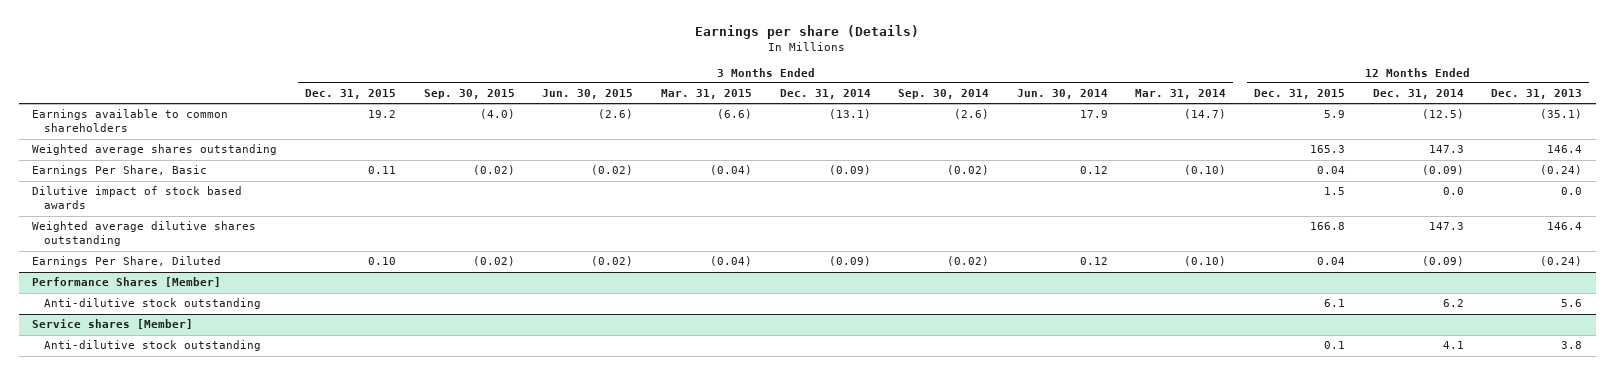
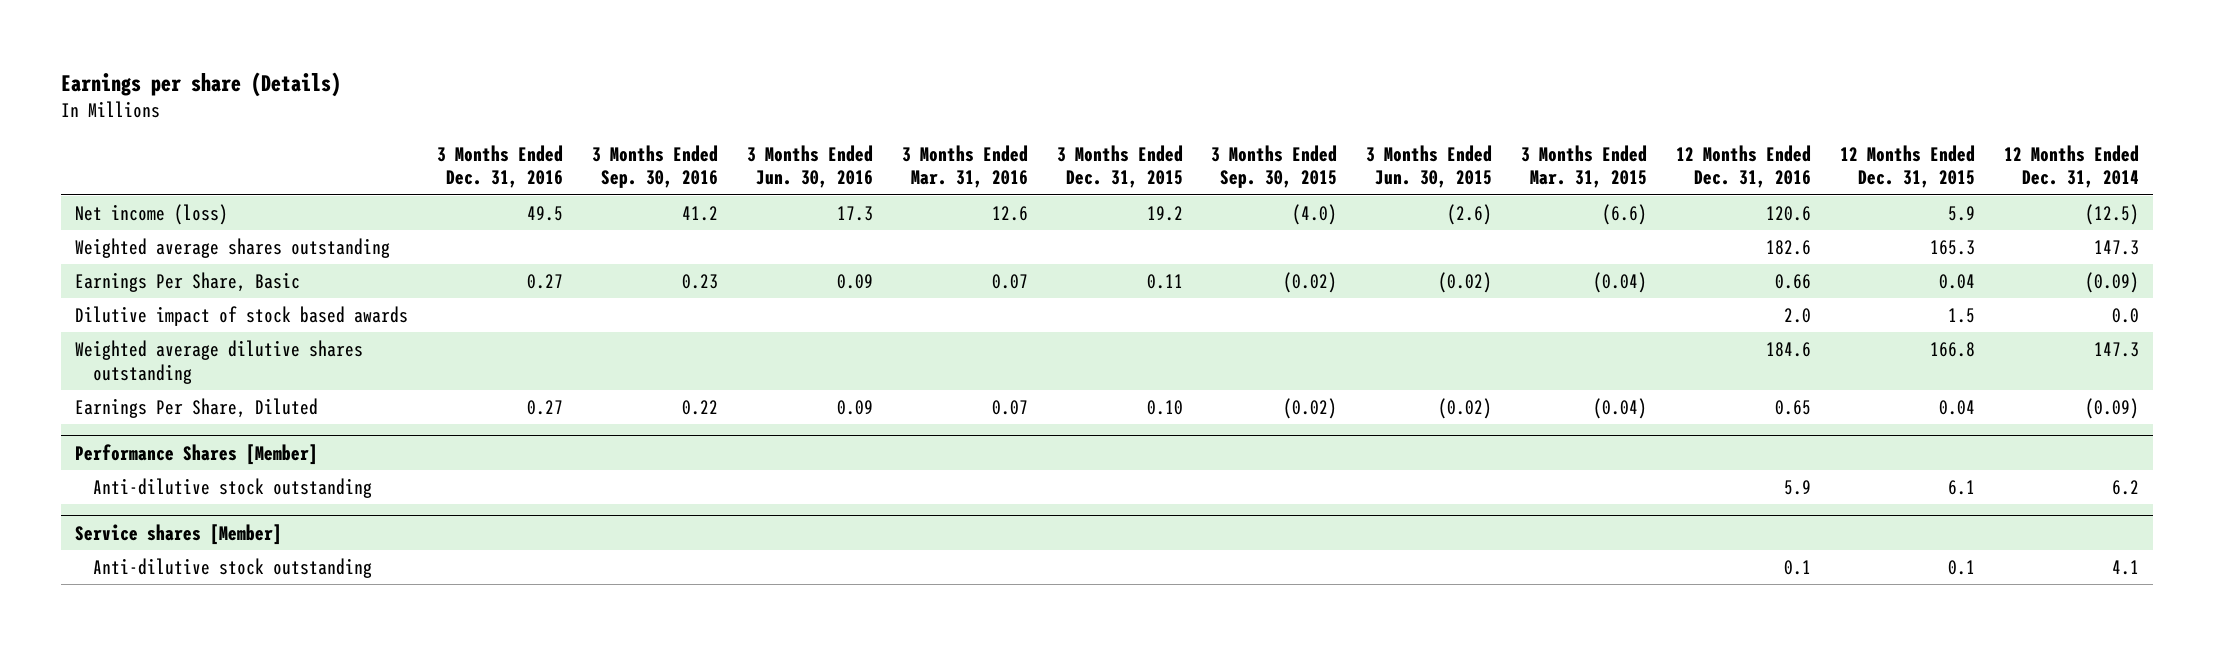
- | 3 Months Ended Dec. 31, 2015 | 3 Months Ended Sep. 30, 2015 | 3 Months Ended Jun. 30, 2015 | 3 Months Ended Mar. 31, 2015 | 3 Months Ended Dec. 31, 2014 | 3 Months Ended Sep. 30, 2014 | 3 Months Ended Jun. 30, 2014 | 3 Months Ended Mar. 31, 2014 | 12 Months Ended Dec. 31, 2015 | 12 Months Ended Dec. 31, 2014 | 12 Months Ended Dec. 31, 2013
+ | 3 Months Ended Dec. 31, 2016 | 3 Months Ended Sep. 30, 2016 | 3 Months Ended Jun. 30, 2016 | 3 Months Ended Mar. 31, 2016 | 3 Months Ended Dec. 31, 2015 | 3 Months Ended Sep. 30, 2015 | 3 Months Ended Jun. 30, 2015 | 3 Months Ended Mar. 31, 2015 | 12 Months Ended Dec. 31, 2016 | 12 Months Ended Dec. 31, 2015 | 12 Months Ended Dec. 31, 2014
- Earnings available to common shareholders | 19.2 | (4.0) | (2.6) | (6.6) | (13.1) | (2.6) | 17.9 | (14.7) | 5.9 | (12.5) | (35.1)
+ Net income (loss) | 49.5 | 41.2 | 17.3 | 12.6 | 19.2 | (4.0) | (2.6) | (6.6) | 120.6 | 5.9 | (12.5)

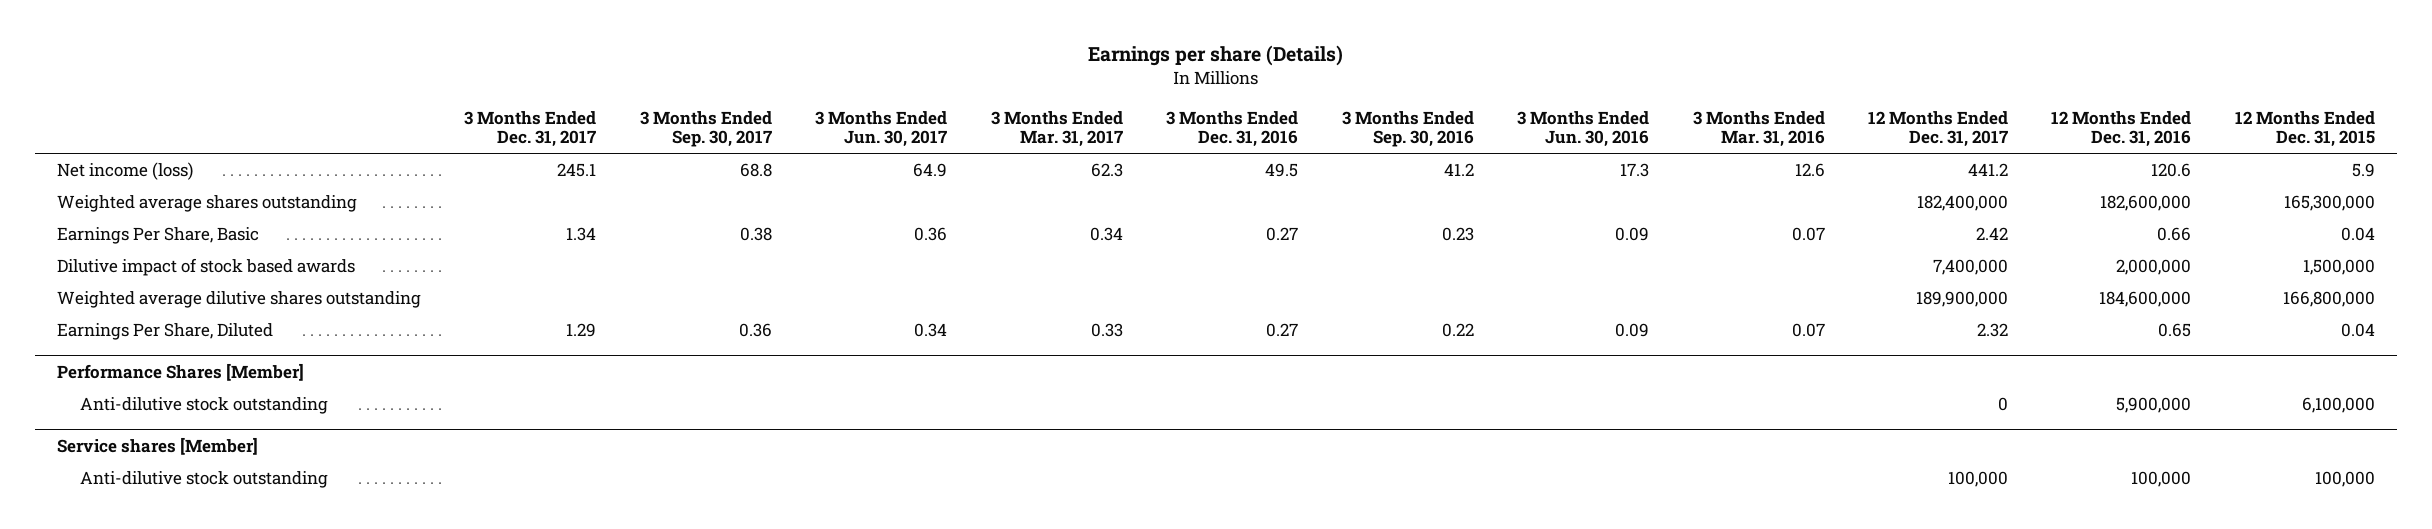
- | 3 Months Ended Dec. 31, 2016 | 3 Months Ended Sep. 30, 2016 | 3 Months Ended Jun. 30, 2016 | 3 Months Ended Mar. 31, 2016 | 3 Months Ended Dec. 31, 2015 | 3 Months Ended Sep. 30, 2015 | 3 Months Ended Jun. 30, 2015 | 3 Months Ended Mar. 31, 2015 | 12 Months Ended Dec. 31, 2016 | 12 Months Ended Dec. 31, 2015 | 12 Months Ended Dec. 31, 2014
+ | 3 Months Ended Dec. 31, 2017 | 3 Months Ended Sep. 30, 2017 | 3 Months Ended Jun. 30, 2017 | 3 Months Ended Mar. 31, 2017 | 3 Months Ended Dec. 31, 2016 | 3 Months Ended Sep. 30, 2016 | 3 Months Ended Jun. 30, 2016 | 3 Months Ended Mar. 31, 2016 | 12 Months Ended Dec. 31, 2017 | 12 Months Ended Dec. 31, 2016 | 12 Months Ended Dec. 31, 2015
- Weighted average shares outstanding | | | | | | | | | 182.6 | 165.3 | 147.3
+ Weighted average shares outstanding | | | | | | | | | 182,400,000 | 182,600,000 | 165,300,000
- Dilutive impact of stock based awards | | | | | | | | | 2.0 | 1.5 | 0.0
- Weighted average dilutive shares outstanding | | | | | | | | | 184.6 | 166.8 | 147.3
+ Dilutive impact of stock based awards | | | | | | | | | 7,400,000 | 2,000,000 | 1,500,000
+ Weighted average dilutive shares outstanding | | | | | | | | | 189,900,000 | 184,600,000 | 166,800,000
@ Performance Shares [Member]
- Anti-dilutive stock outstanding | | | | | | | | | 5.9 | 6.1 | 6.2
+ Anti-dilutive stock outstanding | | | | | | | | | 0 | 5,900,000 | 6,100,000
@ Service shares [Member]
- Anti-dilutive stock outstanding | | | | | | | | | 0.1 | 0.1 | 4.1
+ Anti-dilutive stock outstanding | | | | | | | | | 100,000 | 100,000 | 100,000

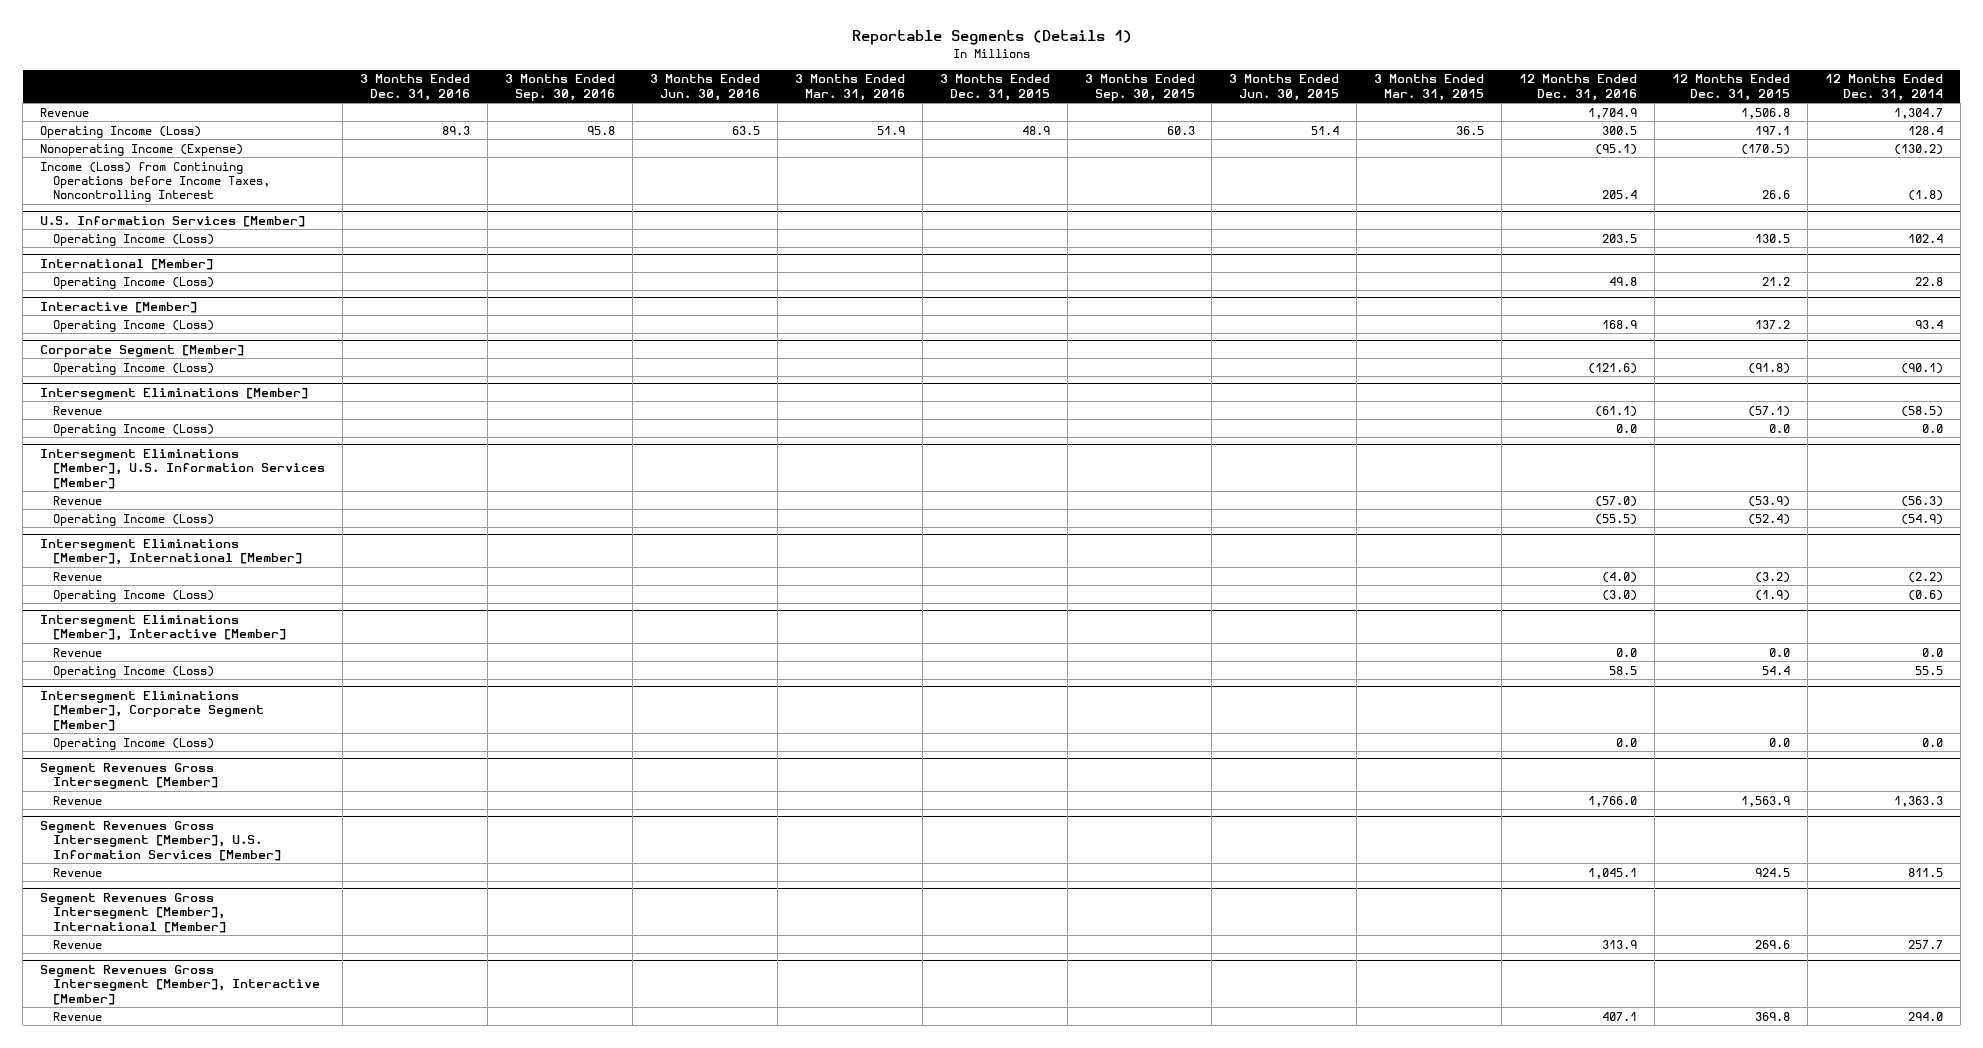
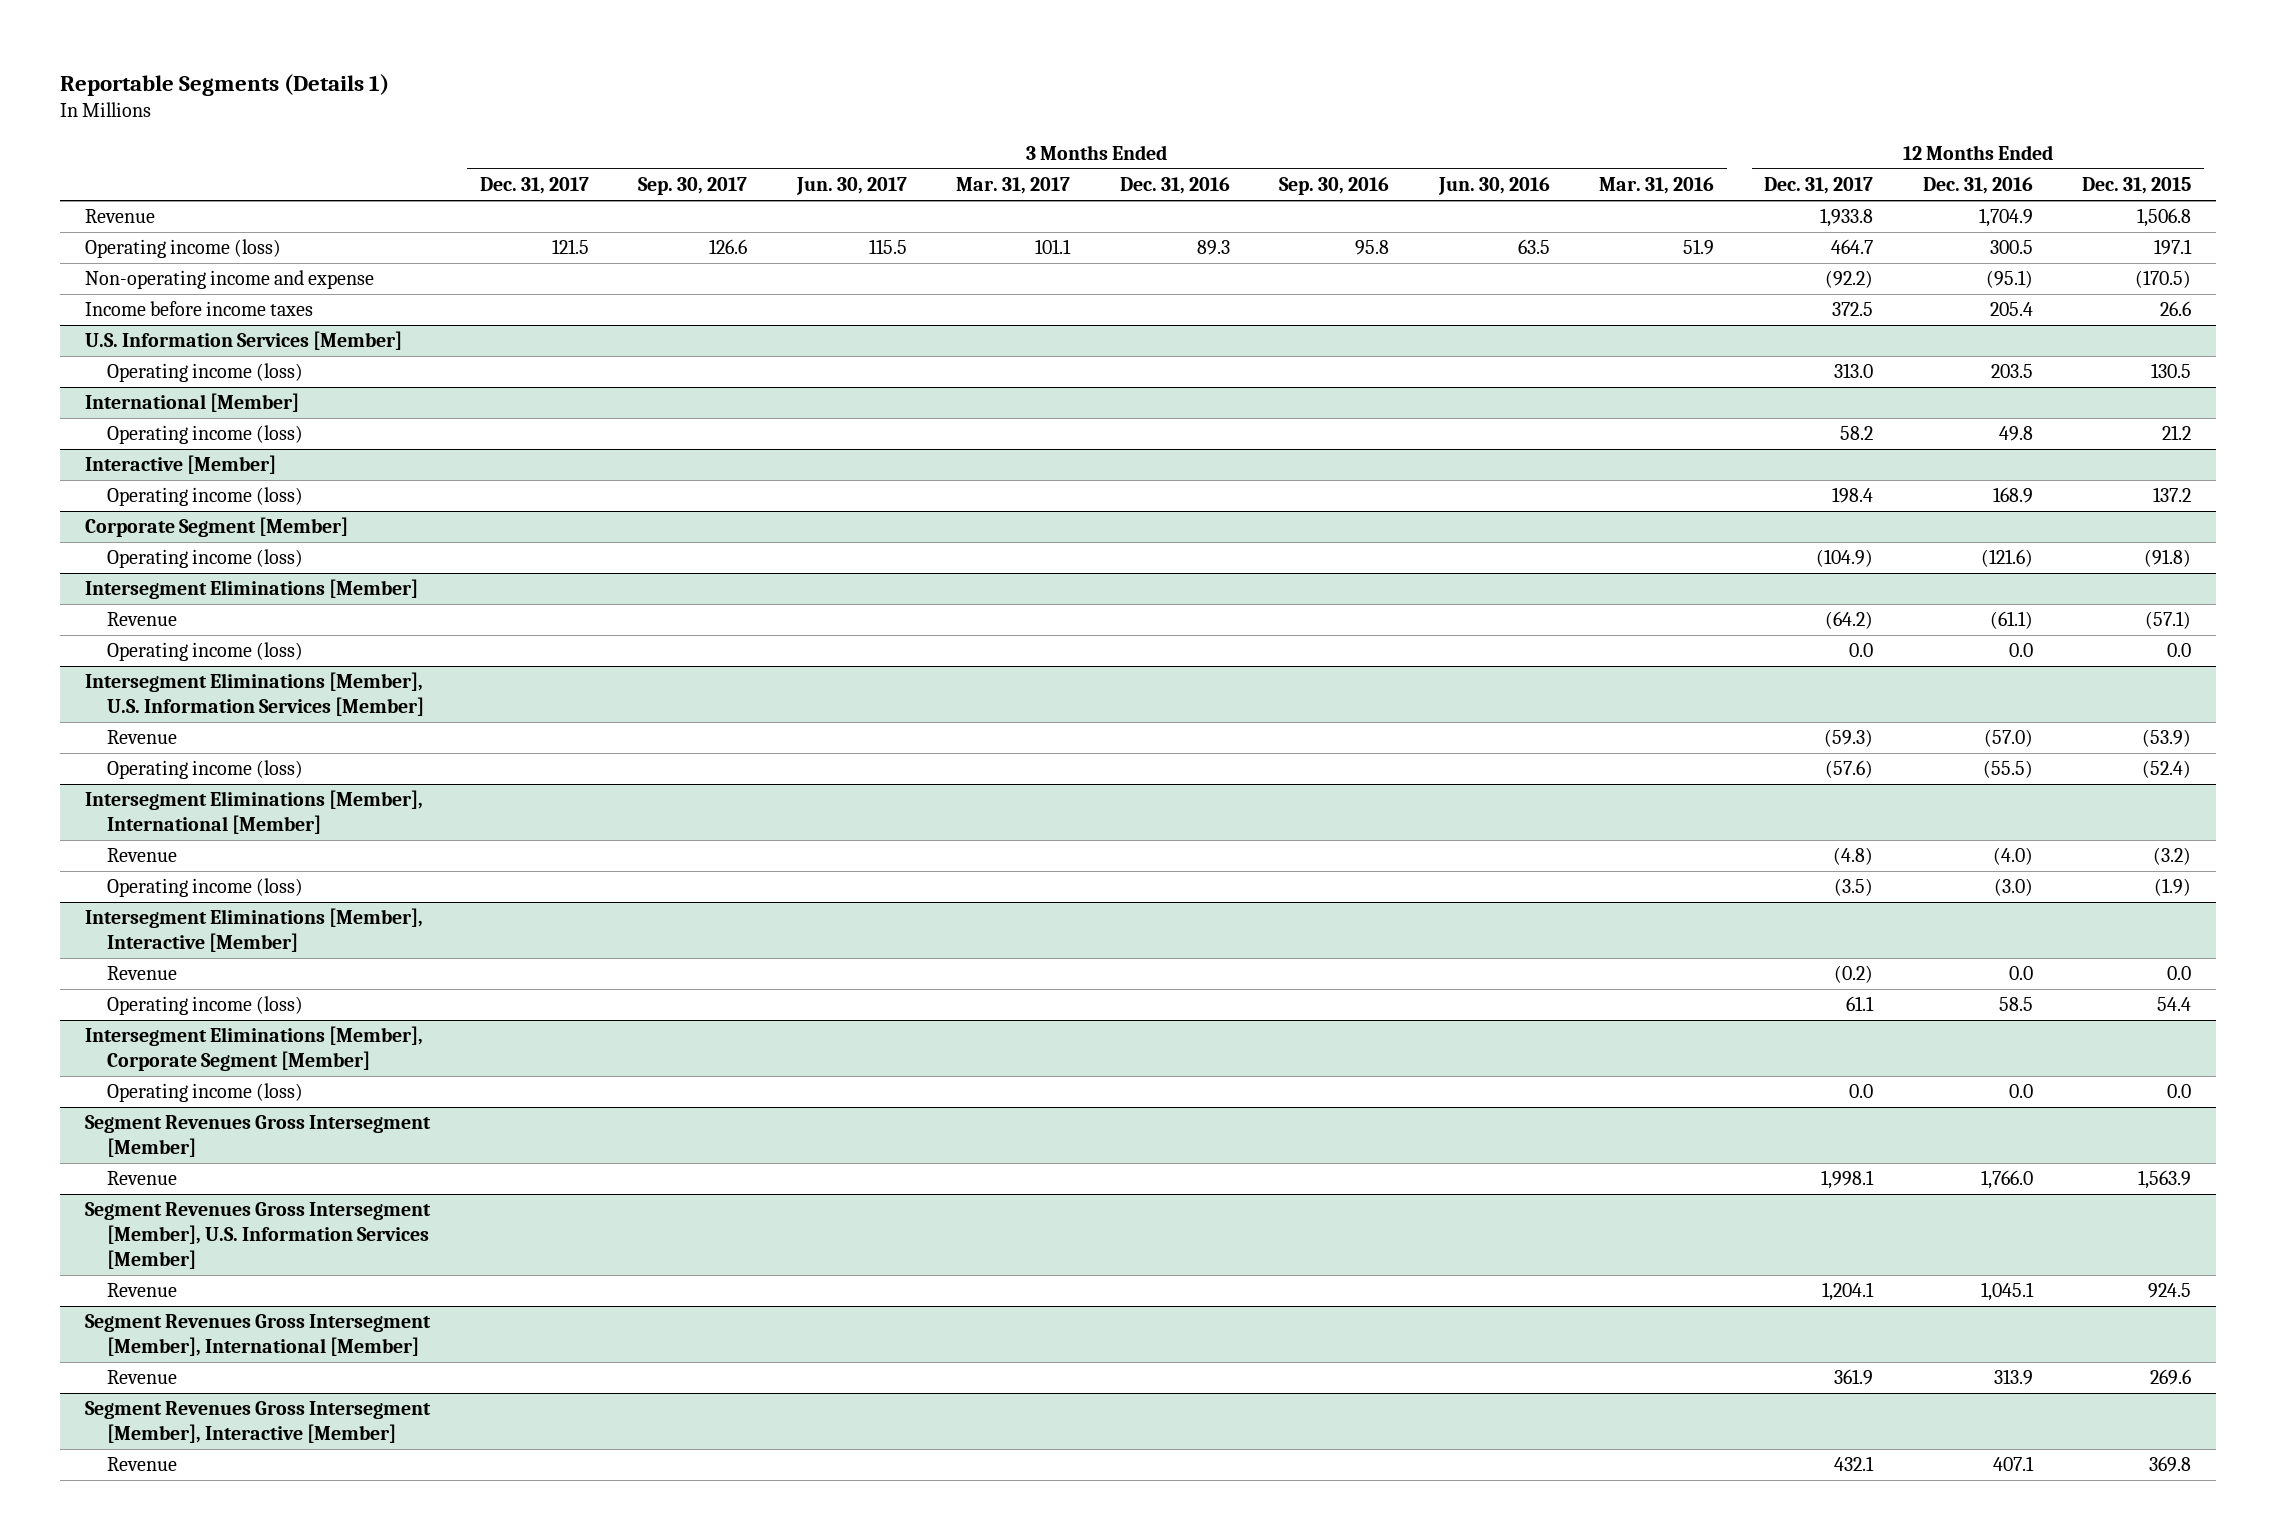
- | 3 Months Ended Dec. 31, 2016 | 3 Months Ended Sep. 30, 2016 | 3 Months Ended Jun. 30, 2016 | 3 Months Ended Mar. 31, 2016 | 3 Months Ended Dec. 31, 2015 | 3 Months Ended Sep. 30, 2015 | 3 Months Ended Jun. 30, 2015 | 3 Months Ended Mar. 31, 2015 | 12 Months Ended Dec. 31, 2016 | 12 Months Ended Dec. 31, 2015 | 12 Months Ended Dec. 31, 2014
+ | 3 Months Ended Dec. 31, 2017 | 3 Months Ended Sep. 30, 2017 | 3 Months Ended Jun. 30, 2017 | 3 Months Ended Mar. 31, 2017 | 3 Months Ended Dec. 31, 2016 | 3 Months Ended Sep. 30, 2016 | 3 Months Ended Jun. 30, 2016 | 3 Months Ended Mar. 31, 2016 | 12 Months Ended Dec. 31, 2017 | 12 Months Ended Dec. 31, 2016 | 12 Months Ended Dec. 31, 2015
- Operating Income (Loss) | 89.3 | 95.8 | 63.5 | 51.9 | 48.9 | 60.3 | 51.4 | 36.5 | 300.5 | 197.1 | 128.4
- Nonoperating Income (Expense) | | | | | | | | | (95.1) | (170.5) | (130.2)
- Income (Loss) from Continuing Operations before Income Taxes, Noncontrolling Interest | | | | | | | | | 205.4 | 26.6 | (1.8)
+ Operating income (loss) | 121.5 | 126.6 | 115.5 | 101.1 | 89.3 | 95.8 | 63.5 | 51.9 | 464.7 | 300.5 | 197.1
+ Non-operating income and expense | | | | | | | | | (92.2) | (95.1) | (170.5)
+ Income before income taxes | | | | | | | | | 372.5 | 205.4 | 26.6
@ U.S. Information Services [Member]
- Operating Income (Loss) | | | | | | | | | 203.5 | 130.5 | 102.4
+ Operating income (loss) | | | | | | | | | 313.0 | 203.5 | 130.5
@ International [Member]
- Operating Income (Loss) | | | | | | | | | 49.8 | 21.2 | 22.8
+ Operating income (loss) | | | | | | | | | 58.2 | 49.8 | 21.2
@ Interactive [Member]
- Operating Income (Loss) | | | | | | | | | 168.9 | 137.2 | 93.4
+ Operating income (loss) | | | | | | | | | 198.4 | 168.9 | 137.2
@ Corporate Segment [Member]
- Operating Income (Loss) | | | | | | | | | (121.6) | (91.8) | (90.1)
+ Operating income (loss) | | | | | | | | | (104.9) | (121.6) | (91.8)
@ Intersegment Eliminations [Member]
- Operating Income (Loss) | | | | | | | | | 0.0 | 0.0 | 0.0
+ Operating income (loss) | | | | | | | | | 0.0 | 0.0 | 0.0
@ Intersegment Eliminations [Member], U.S. Information Services [Member]
- Operating Income (Loss) | | | | | | | | | (55.5) | (52.4) | (54.9)
+ Operating income (loss) | | | | | | | | | (57.6) | (55.5) | (52.4)
@ Intersegment Eliminations [Member], International [Member]
- Operating Income (Loss) | | | | | | | | | (3.0) | (1.9) | (0.6)
+ Operating income (loss) | | | | | | | | | (3.5) | (3.0) | (1.9)
@ Intersegment Eliminations [Member], Interactive [Member]
- Operating Income (Loss) | | | | | | | | | 58.5 | 54.4 | 55.5
+ Operating income (loss) | | | | | | | | | 61.1 | 58.5 | 54.4
@ Intersegment Eliminations [Member], Corporate Segment [Member]
- Operating Income (Loss) | | | | | | | | | 0.0 | 0.0 | 0.0
+ Operating income (loss) | | | | | | | | | 0.0 | 0.0 | 0.0

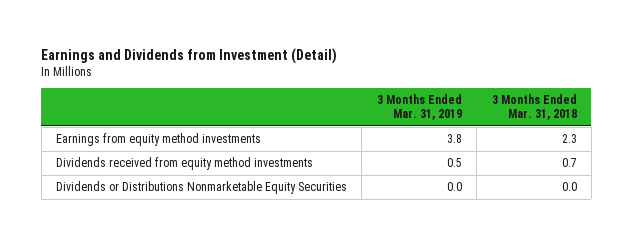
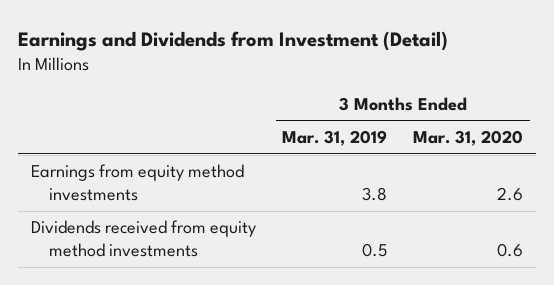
- | 3 Months Ended Mar. 31, 2019 | 3 Months Ended Mar. 31, 2018
+ | 3 Months Ended Mar. 31, 2019 | 3 Months Ended Mar. 31, 2020
- Dividends or Distributions Nonmarketable Equity Securities | 0.0 | 0.0

